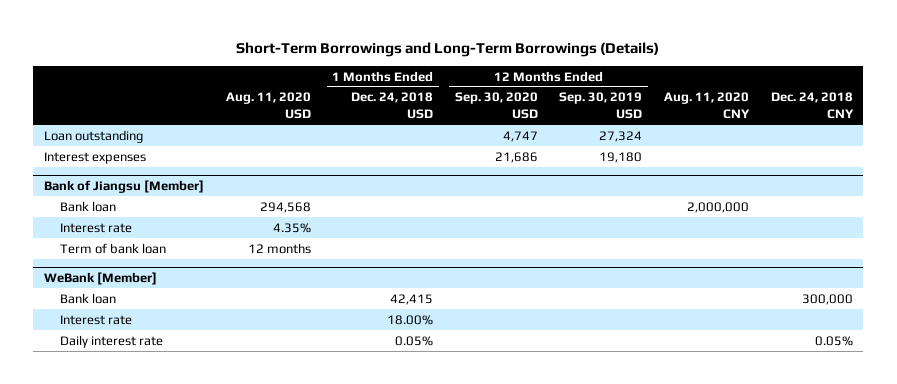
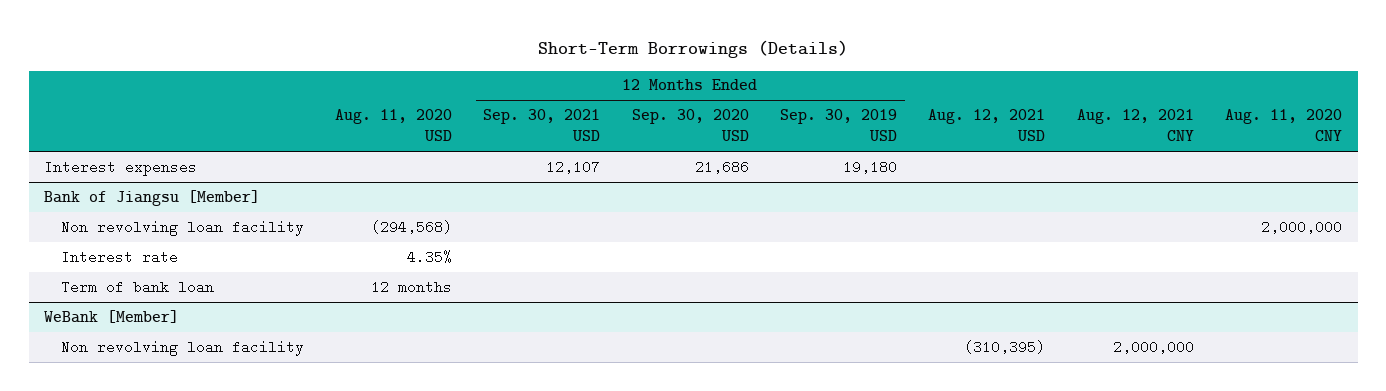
- Short-Term Borrowings and Long-Term Borrowings (Details)
+ Short-Term Borrowings (Details)
- | Aug. 11, 2020 USD | 1 Months Ended Dec. 24, 2018 USD | 12 Months Ended Sep. 30, 2020 USD | 12 Months Ended Sep. 30, 2019 USD | Aug. 11, 2020 CNY | Dec. 24, 2018 CNY
+ | Aug. 11, 2020 USD | 12 Months Ended Sep. 30, 2021 USD | 12 Months Ended Sep. 30, 2020 USD | 12 Months Ended Sep. 30, 2019 USD | Aug. 12, 2021 USD | Aug. 12, 2021 CNY | Aug. 11, 2020 CNY
- Loan outstanding | | | 4,747 | 27,324 | |
@ Bank of Jiangsu [Member]
- Bank loan | 294,568 | | | | 2,000,000 |
+ Non revolving loan facility | (294,568) | | | | | | 2,000,000
@ WeBank [Member]
- Bank loan | | 42,415 | | | | 300,000
- Interest rate | | 18.00% | | | |
- Daily interest rate | | 0.05% | | | | 0.05%
+ Non revolving loan facility | | | | | (310,395) | 2,000,000 |

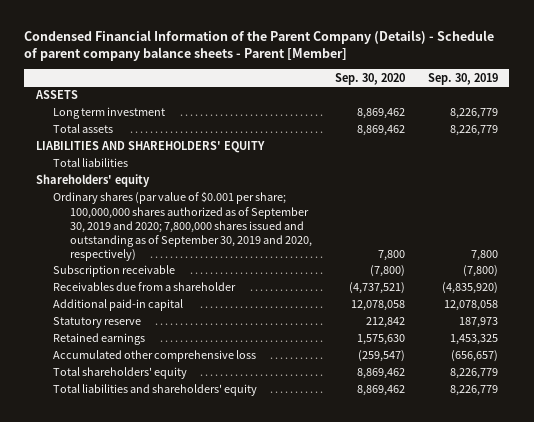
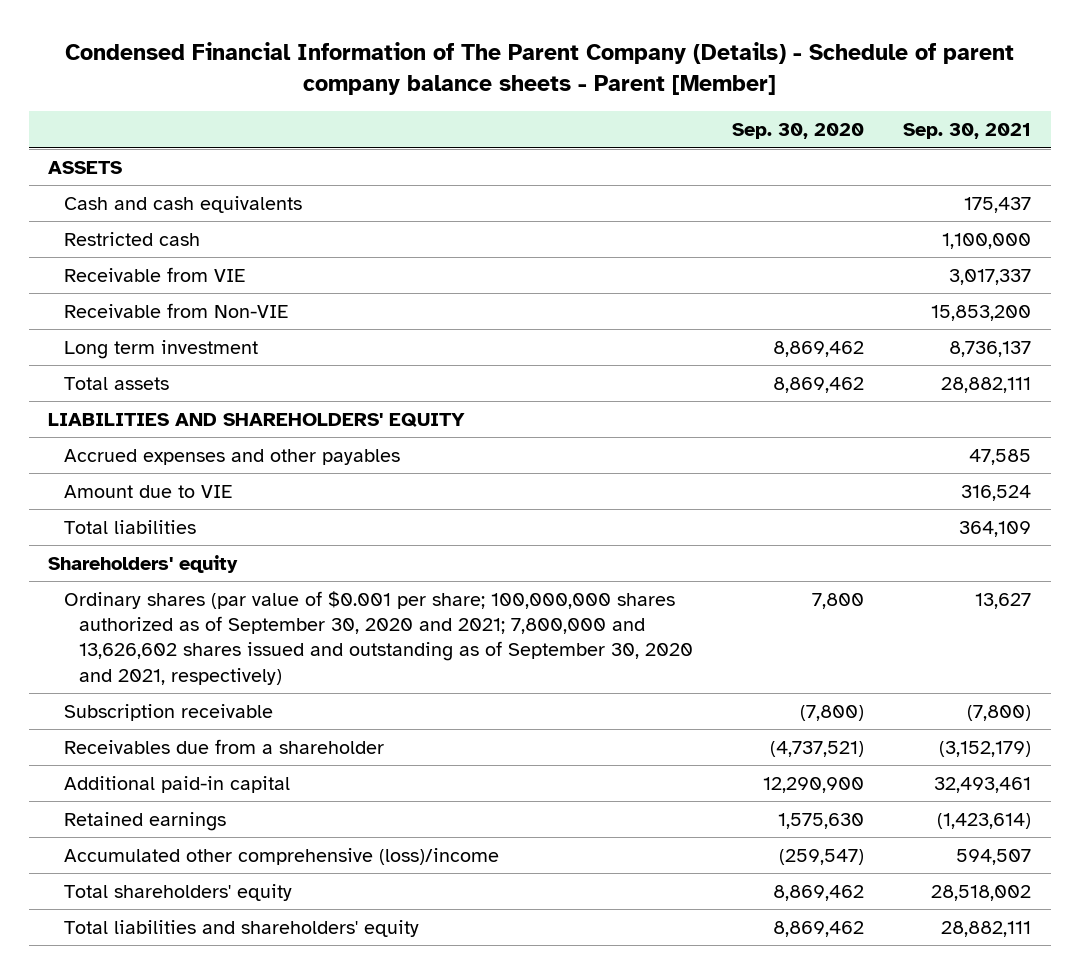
- Condensed Financial Information of the Parent Company (Details) - Schedule of parent company balance sheets - Parent [Member]
+ Condensed Financial Information of The Parent Company (Details) - Schedule of parent company balance sheets - Parent [Member]
- | Sep. 30, 2020 | Sep. 30, 2019
+ | Sep. 30, 2020 | Sep. 30, 2021
+ Cash and cash equivalents | | 175,437
+ Restricted cash | | 1,100,000
+ Receivable from VIE | | 3,017,337
+ Receivable from Non-VIE | | 15,853,200
+ Accrued expenses and other payables | | 47,585
+ Amount due to VIE | | 316,524
- Ordinary shares (par value of $0.001 per share; 100,000,000 shares authorized as of September 30, 2019 and 2020; 7,800,000 shares issued and outstanding as of September 30, 2019 and 2020, respectively) | 7,800 | 7,800
+ Ordinary shares (par value of $0.001 per share; 100,000,000 shares authorized as of September 30, 2020 and 2021; 7,800,000 and 13,626,602 shares issued and outstanding as of September 30, 2020 and 2021, respectively) | 7,800 | 13,627
- Additional paid-in capital | 12,078,058 | 12,078,058
- Statutory reserve | 212,842 | 187,973
+ Additional paid-in capital | 12,290,900 | 32,493,461
- Accumulated other comprehensive loss | (259,547) | (656,657)
+ Accumulated other comprehensive (loss)/income | (259,547) | 594,507

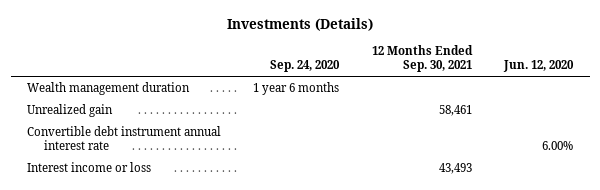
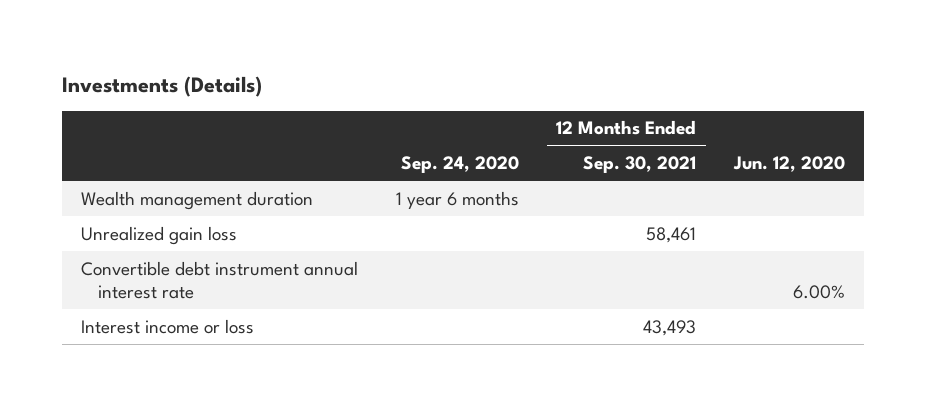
- Unrealized gain | | 58,461 |
+ Unrealized gain loss | | 58,461 |

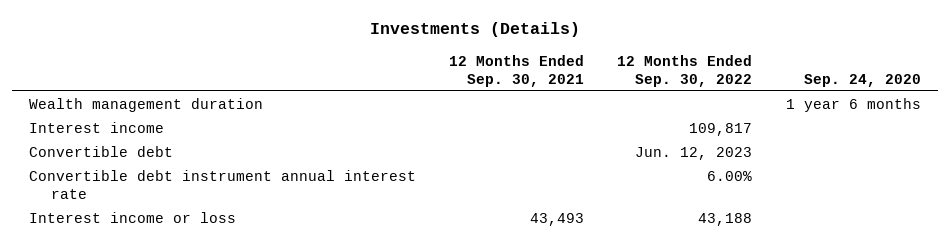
- | Sep. 24, 2020 | 12 Months Ended Sep. 30, 2021 | Jun. 12, 2020
+ | 12 Months Ended Sep. 30, 2021 | 12 Months Ended Sep. 30, 2022 | Sep. 24, 2020
- Unrealized gain loss | | 58,461 |
+ Interest income | | 109,817 |
+ Convertible debt | | Jun. 12, 2023 |

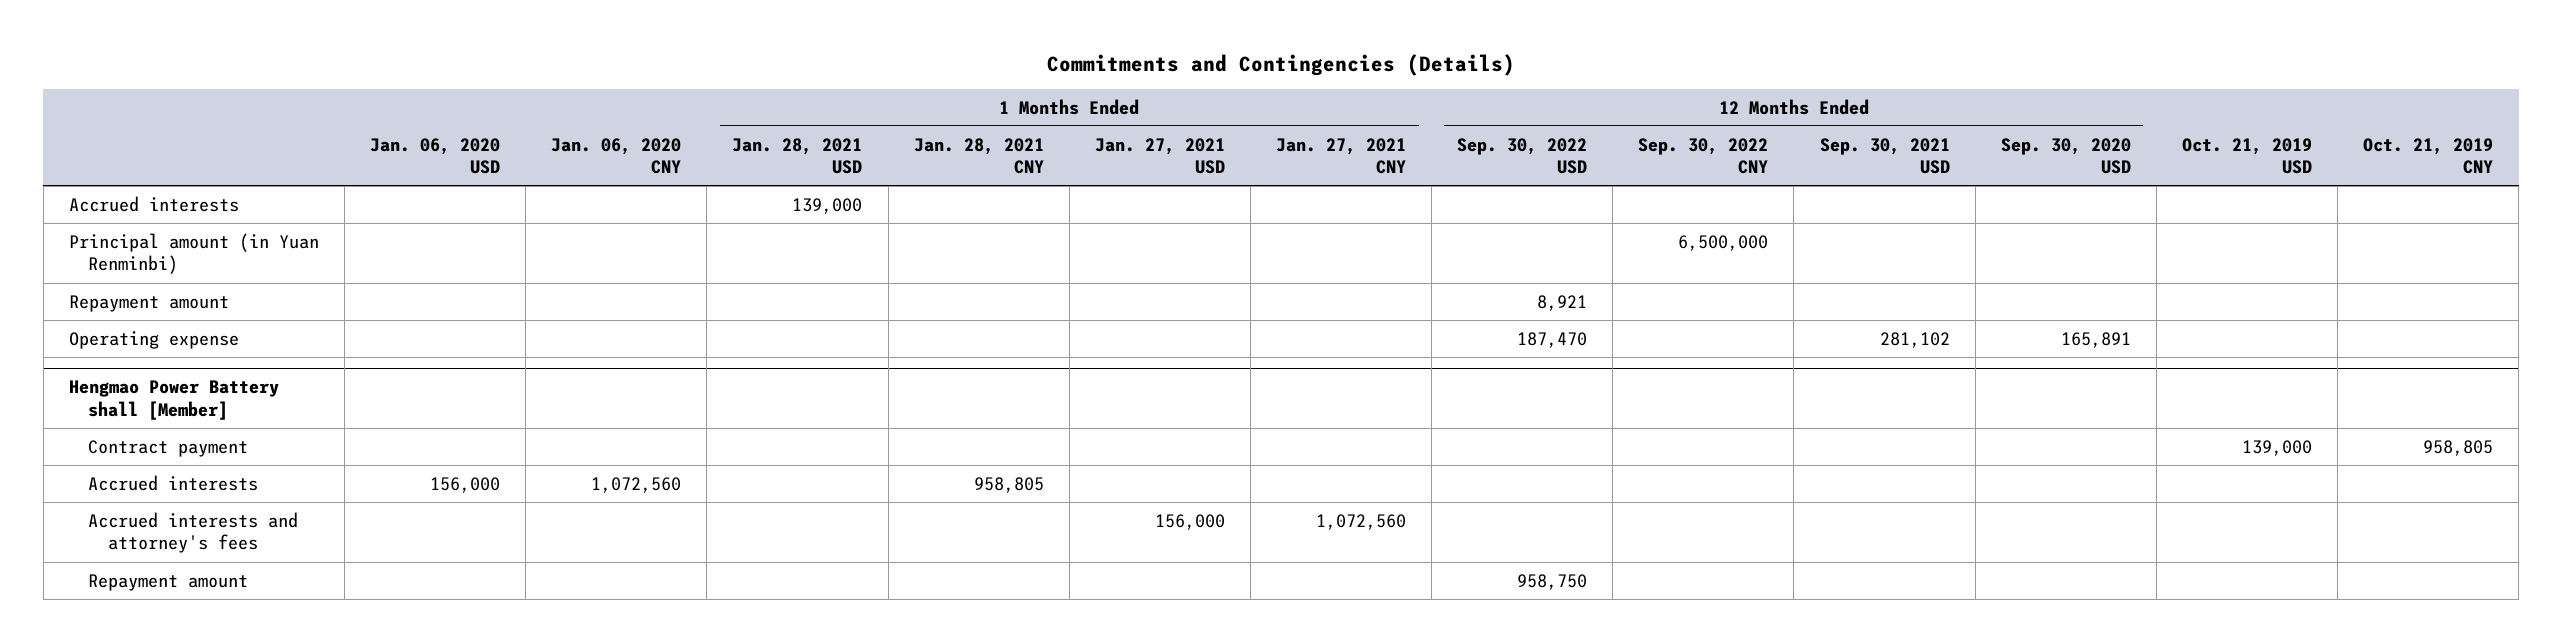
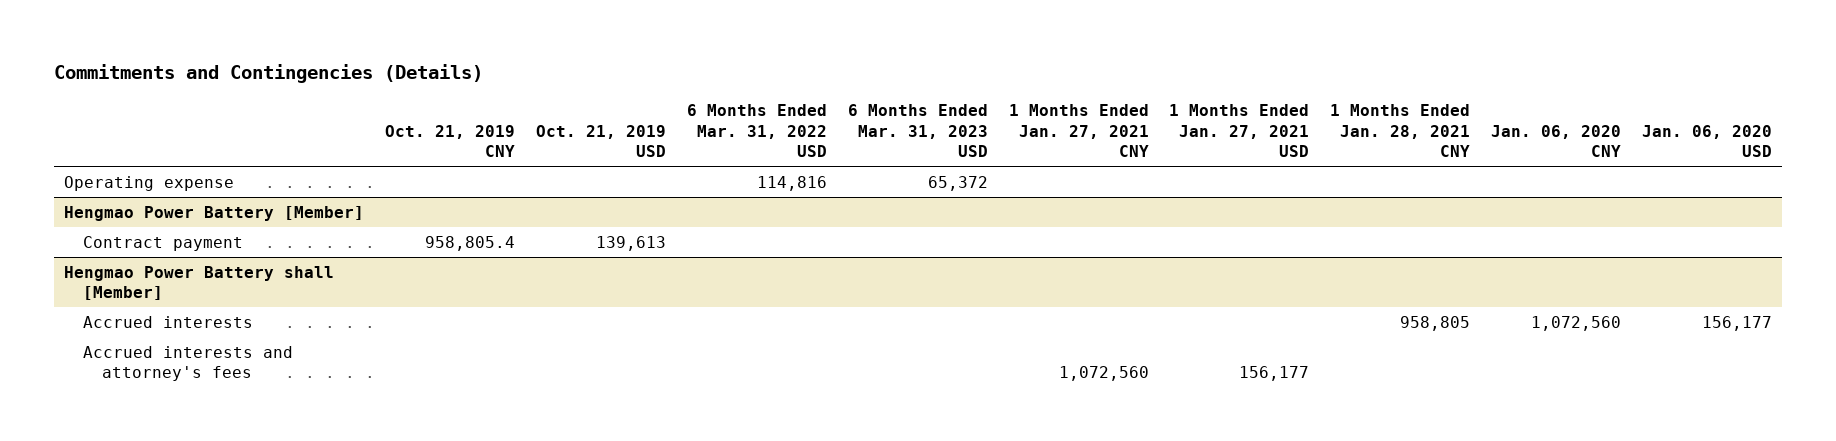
- | Jan. 06, 2020 USD | Jan. 06, 2020 CNY | 1 Months Ended Jan. 28, 2021 USD | 1 Months Ended Jan. 28, 2021 CNY | 1 Months Ended Jan. 27, 2021 USD | 1 Months Ended Jan. 27, 2021 CNY | 12 Months Ended Sep. 30, 2022 USD | 12 Months Ended Sep. 30, 2022 CNY | 12 Months Ended Sep. 30, 2021 USD | 12 Months Ended Sep. 30, 2020 USD | Oct. 21, 2019 USD | Oct. 21, 2019 CNY
+ | Oct. 21, 2019 CNY | Oct. 21, 2019 USD | 6 Months Ended Mar. 31, 2022 USD | 6 Months Ended Mar. 31, 2023 USD | 1 Months Ended Jan. 27, 2021 CNY | 1 Months Ended Jan. 27, 2021 USD | 1 Months Ended Jan. 28, 2021 CNY | Jan. 06, 2020 CNY | Jan. 06, 2020 USD
- Accrued interests | | | 139,000 | | | | | | | | |
- Principal amount (in Yuan Renminbi) | | | | | | | | 6,500,000 | | | |
- Repayment amount | | | | | | | 8,921 | | | | |
+ Hengmao Power Battery [Member]
+ Contract payment | 958,805.4 | 139,613 | | | | | | |
@ Hengmao Power Battery shall [Member]
- Contract payment | | | | | | | | | | | 139,000 | 958,805
- Accrued interests | 156,000 | 1,072,560 | | 958,805 | | | | | | | |
- Accrued interests and attorney's fees | | | | | 156,000 | 1,072,560 | | | | | |
- Repayment amount | | | | | | | 958,750 | | | | |
+ Accrued interests | | | | | | | 958,805 | 1,072,560 | 156,177
+ Accrued interests and attorney's fees | | | | | 1,072,560 | 156,177 | | |

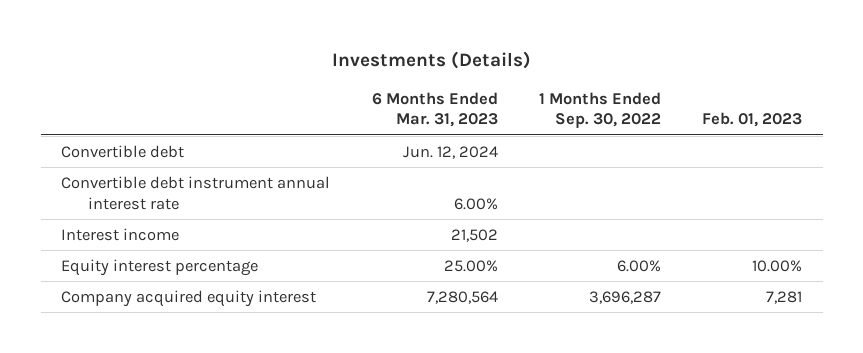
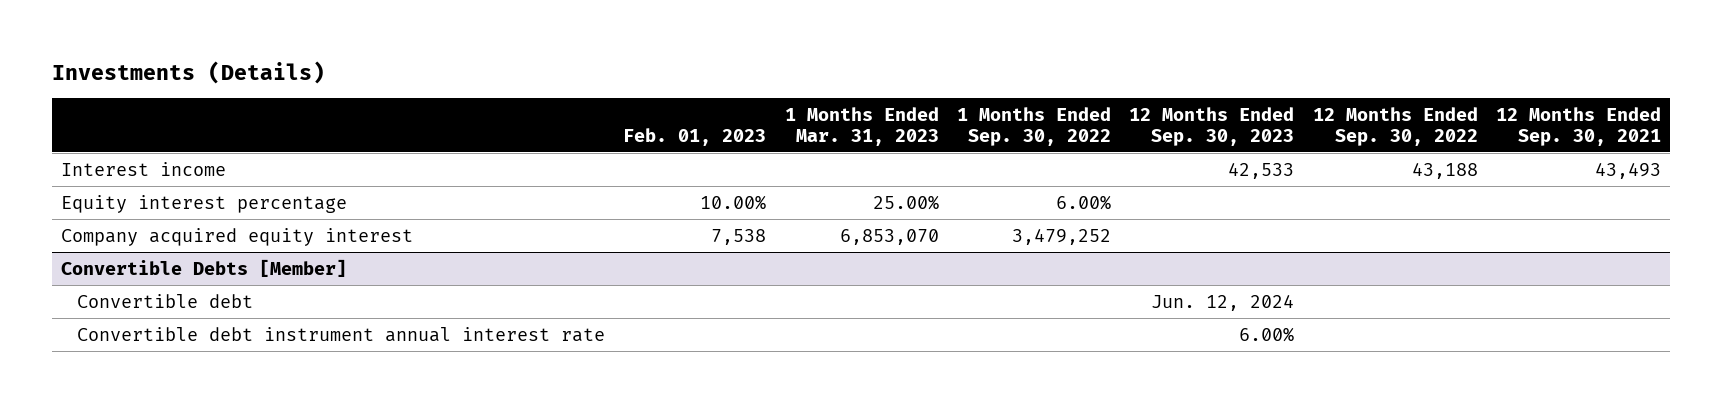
- | 6 Months Ended Mar. 31, 2023 | 1 Months Ended Sep. 30, 2022 | Feb. 01, 2023
+ | Feb. 01, 2023 | 1 Months Ended Mar. 31, 2023 | 1 Months Ended Sep. 30, 2022 | 12 Months Ended Sep. 30, 2023 | 12 Months Ended Sep. 30, 2022 | 12 Months Ended Sep. 30, 2021
- Convertible debt | Jun. 12, 2024 | |
- Convertible debt instrument annual interest rate | 6.00% | |
- Company acquired equity interest | 7,280,564 | 3,696,287 | 7,281
+ Company acquired equity interest | 7,538 | 6,853,070 | 3,479,252 | | |
+ Convertible Debts [Member]
+ Convertible debt | | | | Jun. 12, 2024 | |
+ Convertible debt instrument annual interest rate | | | | 6.00% | |

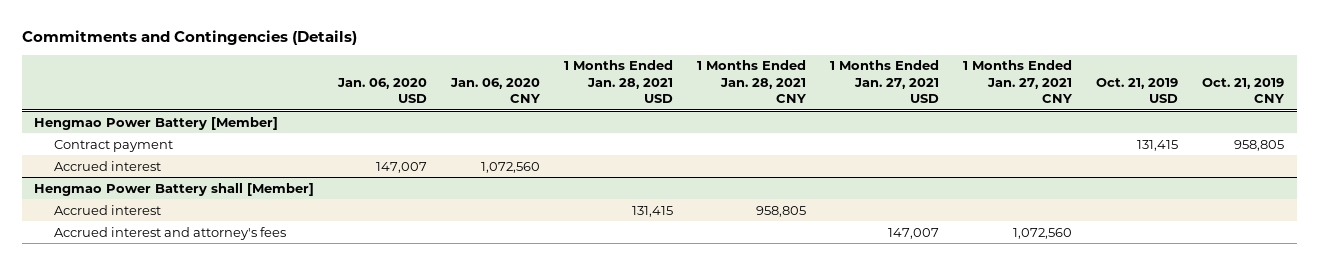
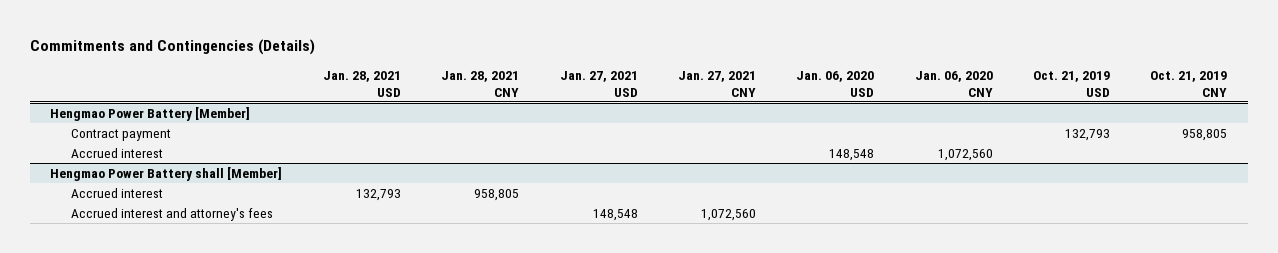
- | Jan. 06, 2020 USD | Jan. 06, 2020 CNY | 1 Months Ended Jan. 28, 2021 USD | 1 Months Ended Jan. 28, 2021 CNY | 1 Months Ended Jan. 27, 2021 USD | 1 Months Ended Jan. 27, 2021 CNY | Oct. 21, 2019 USD | Oct. 21, 2019 CNY
+ | Jan. 28, 2021 USD | Jan. 28, 2021 CNY | Jan. 27, 2021 USD | Jan. 27, 2021 CNY | Jan. 06, 2020 USD | Jan. 06, 2020 CNY | Oct. 21, 2019 USD | Oct. 21, 2019 CNY
@ Hengmao Power Battery [Member]
- Contract payment | | | | | | | 131,415 | 958,805
- Accrued interest | 147,007 | 1,072,560 | | | | | |
+ Contract payment | | | | | | | 132,793 | 958,805
+ Accrued interest | | | | | 148,548 | 1,072,560 | |

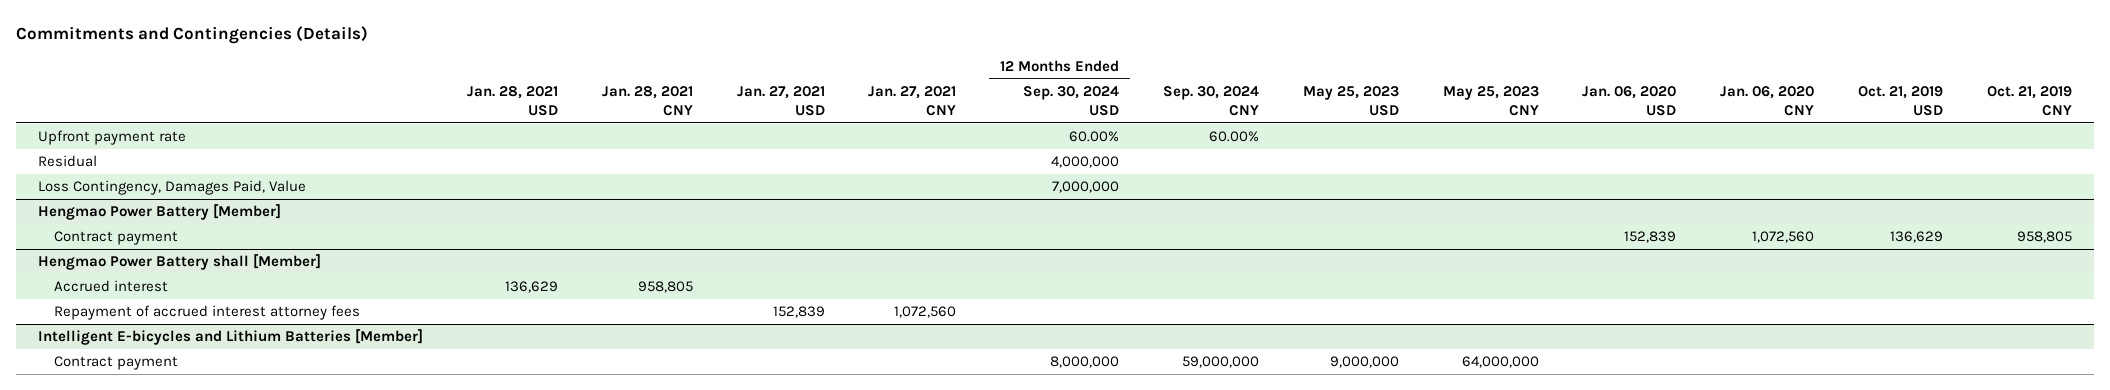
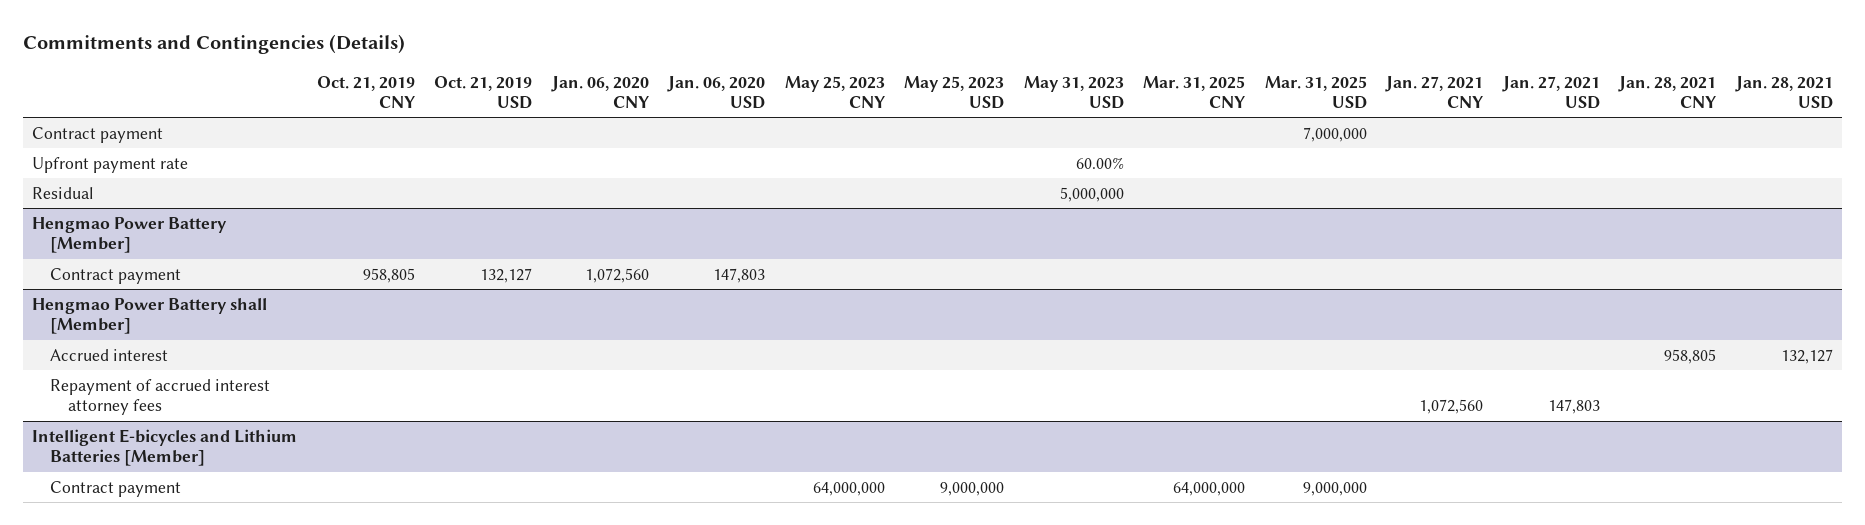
- | Jan. 28, 2021 USD | Jan. 28, 2021 CNY | Jan. 27, 2021 USD | Jan. 27, 2021 CNY | 12 Months Ended Sep. 30, 2024 USD | Sep. 30, 2024 CNY | May 25, 2023 USD | May 25, 2023 CNY | Jan. 06, 2020 USD | Jan. 06, 2020 CNY | Oct. 21, 2019 USD | Oct. 21, 2019 CNY
+ | Oct. 21, 2019 CNY | Oct. 21, 2019 USD | Jan. 06, 2020 CNY | Jan. 06, 2020 USD | May 25, 2023 CNY | May 25, 2023 USD | May 31, 2023 USD | Mar. 31, 2025 CNY | Mar. 31, 2025 USD | Jan. 27, 2021 CNY | Jan. 27, 2021 USD | Jan. 28, 2021 CNY | Jan. 28, 2021 USD
+ Contract payment | | | | | | | | | 7,000,000 | | | |
- Loss Contingency, Damages Paid, Value | | | | | 7,000,000 | | | | | | |
@ Hengmao Power Battery [Member]
- Contract payment | | | | | | | | | 152,839 | 1,072,560 | 136,629 | 958,805
+ Contract payment | 958,805 | 132,127 | 1,072,560 | 147,803 | | | | | | | | |
@ Hengmao Power Battery shall [Member]
- Accrued interest | 136,629 | 958,805 | | | | | | | | | |
- Repayment of accrued interest attorney fees | | | 152,839 | 1,072,560 | | | | | | | |
+ Accrued interest | | | | | | | | | | | | 958,805 | 132,127
+ Repayment of accrued interest attorney fees | | | | | | | | | | 1,072,560 | 147,803 | |

